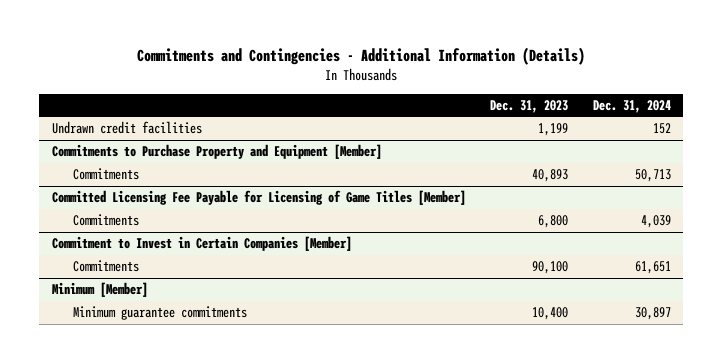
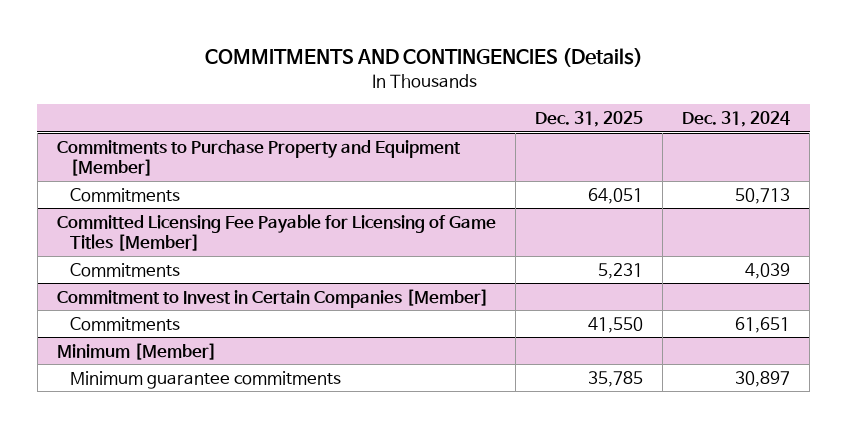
- Commitments and Contingencies - Additional Information (Details)
+ COMMITMENTS AND CONTINGENCIES (Details)
- | Dec. 31, 2023 | Dec. 31, 2024
+ | Dec. 31, 2025 | Dec. 31, 2024
- Undrawn credit facilities | 1,199 | 152

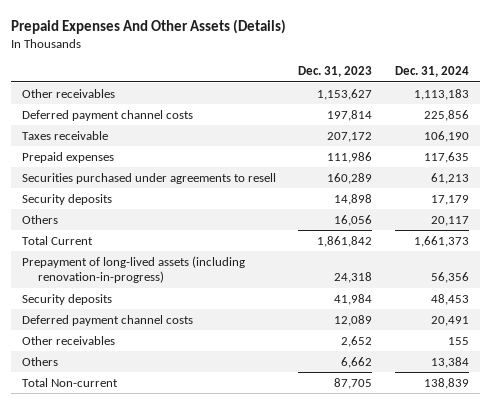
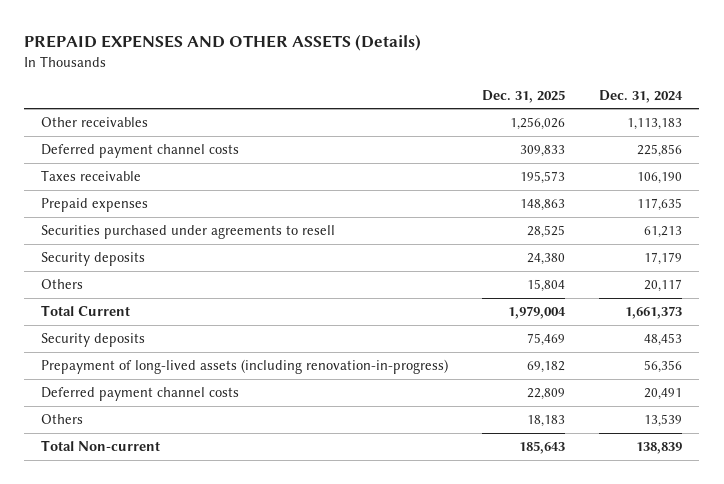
- Prepaid Expenses And Other Assets (Details)
+ PREPAID EXPENSES AND OTHER ASSETS (Details)
- | Dec. 31, 2023 | Dec. 31, 2024
+ | Dec. 31, 2025 | Dec. 31, 2024
moved down: Prepayment of long-lived assets (including renovation-in-progress) | 69,182 | 56,356
- Other receivables | 2,652 | 155
- Others | 6,662 | 13,384
+ Others | 18,183 | 13,539

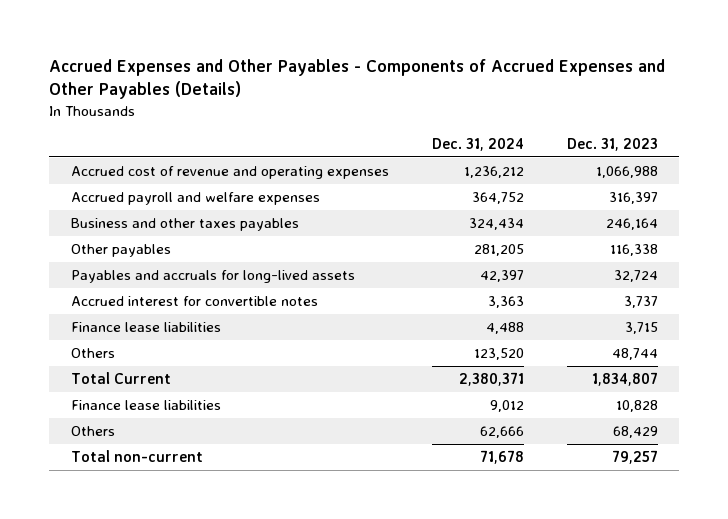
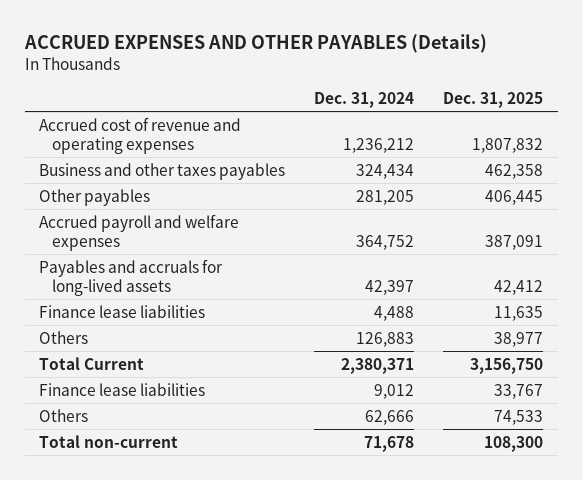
- Accrued Expenses and Other Payables - Components of Accrued Expenses and Other Payables (Details)
+ ACCRUED EXPENSES AND OTHER PAYABLES (Details)
- | Dec. 31, 2024 | Dec. 31, 2023
+ | Dec. 31, 2024 | Dec. 31, 2025
moved down: Accrued payroll and welfare expenses | 364,752 | 387,091
- Accrued interest for convertible notes | 3,363 | 3,737
- Others | 123,520 | 48,744
+ Others | 126,883 | 38,977

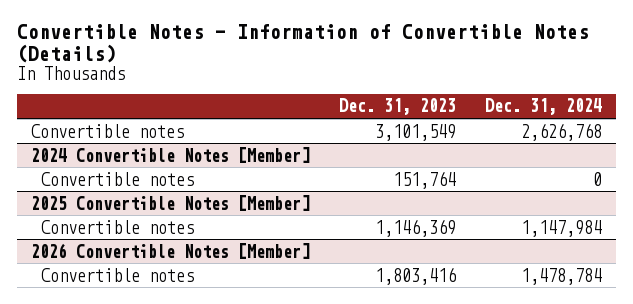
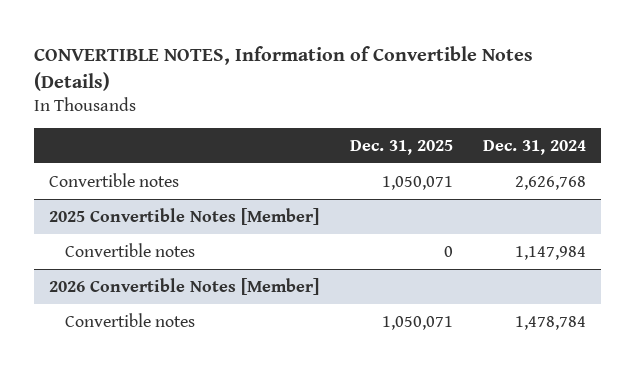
- Convertible Notes - Information of Convertible Notes (Details)
+ CONVERTIBLE NOTES, Information of Convertible Notes (Details)
- | Dec. 31, 2023 | Dec. 31, 2024
+ | Dec. 31, 2025 | Dec. 31, 2024
- 2024 Convertible Notes [Member]
- Convertible notes | 151,764 | 0

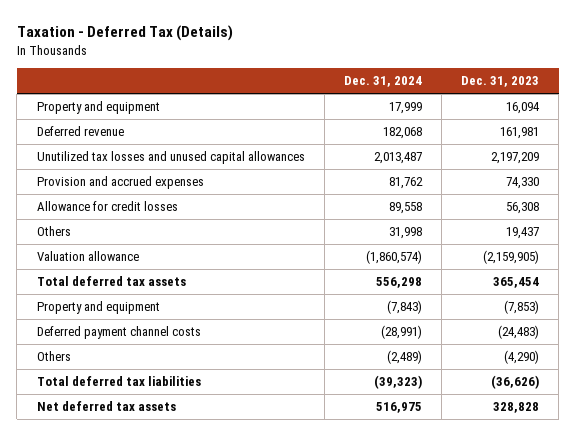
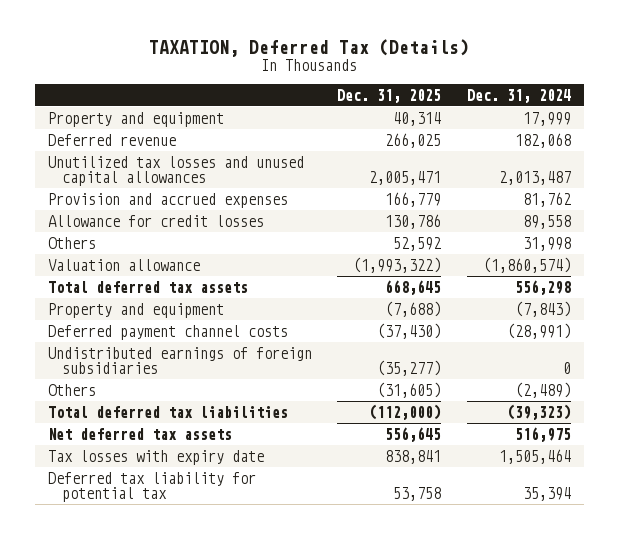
- Taxation - Deferred Tax (Details)
+ TAXATION, Deferred Tax (Details)
- | Dec. 31, 2024 | Dec. 31, 2023
+ | Dec. 31, 2025 | Dec. 31, 2024
+ Undistributed earnings of foreign subsidiaries | (35,277) | 0
+ Tax losses with expiry date | 838,841 | 1,505,464
+ Deferred tax liability for potential tax | 53,758 | 35,394

